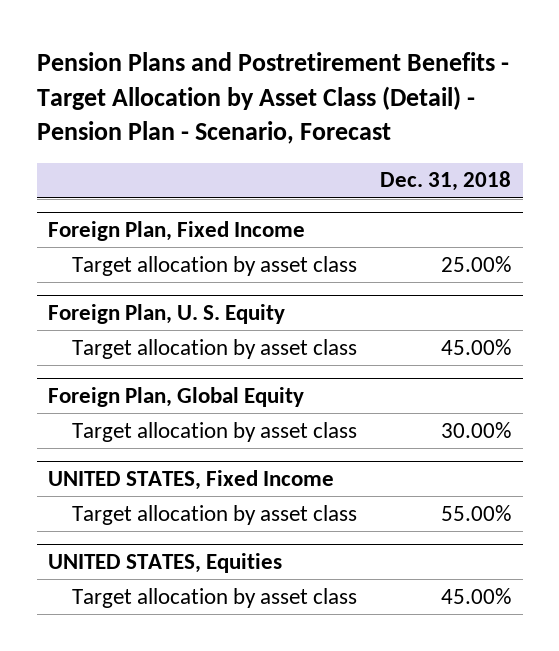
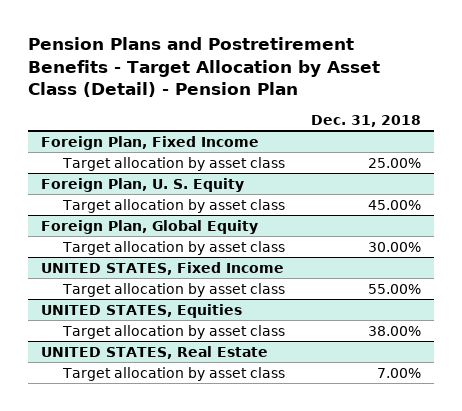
- Pension Plans and Postretirement Benefits - Target Allocation by Asset Class (Detail) - Pension Plan - Scenario, Forecast
+ Pension Plans and Postretirement Benefits - Target Allocation by Asset Class (Detail) - Pension Plan
@ UNITED STATES, Equities
- Target allocation by asset class | 45.00%
+ Target allocation by asset class | 38.00%
+ UNITED STATES, Real Estate
+ Target allocation by asset class | 7.00%

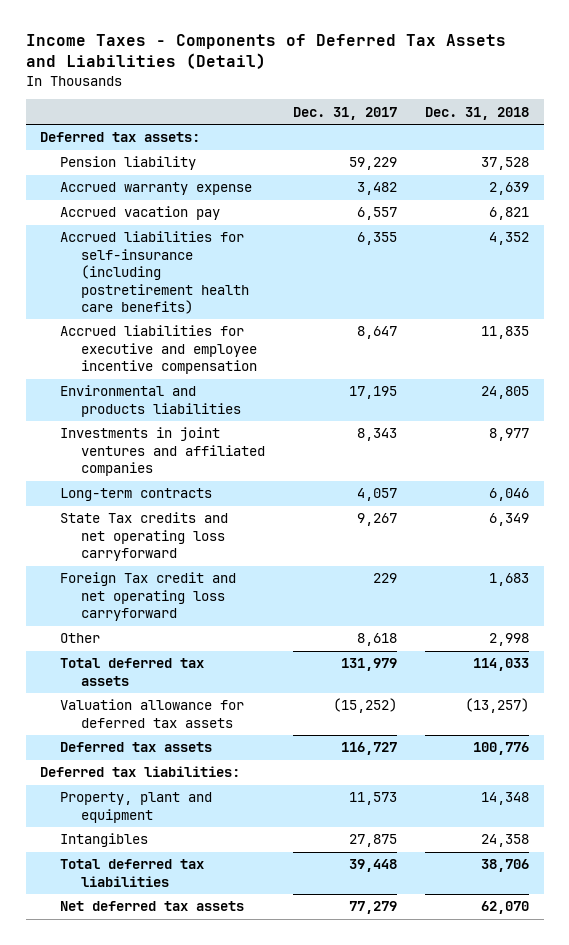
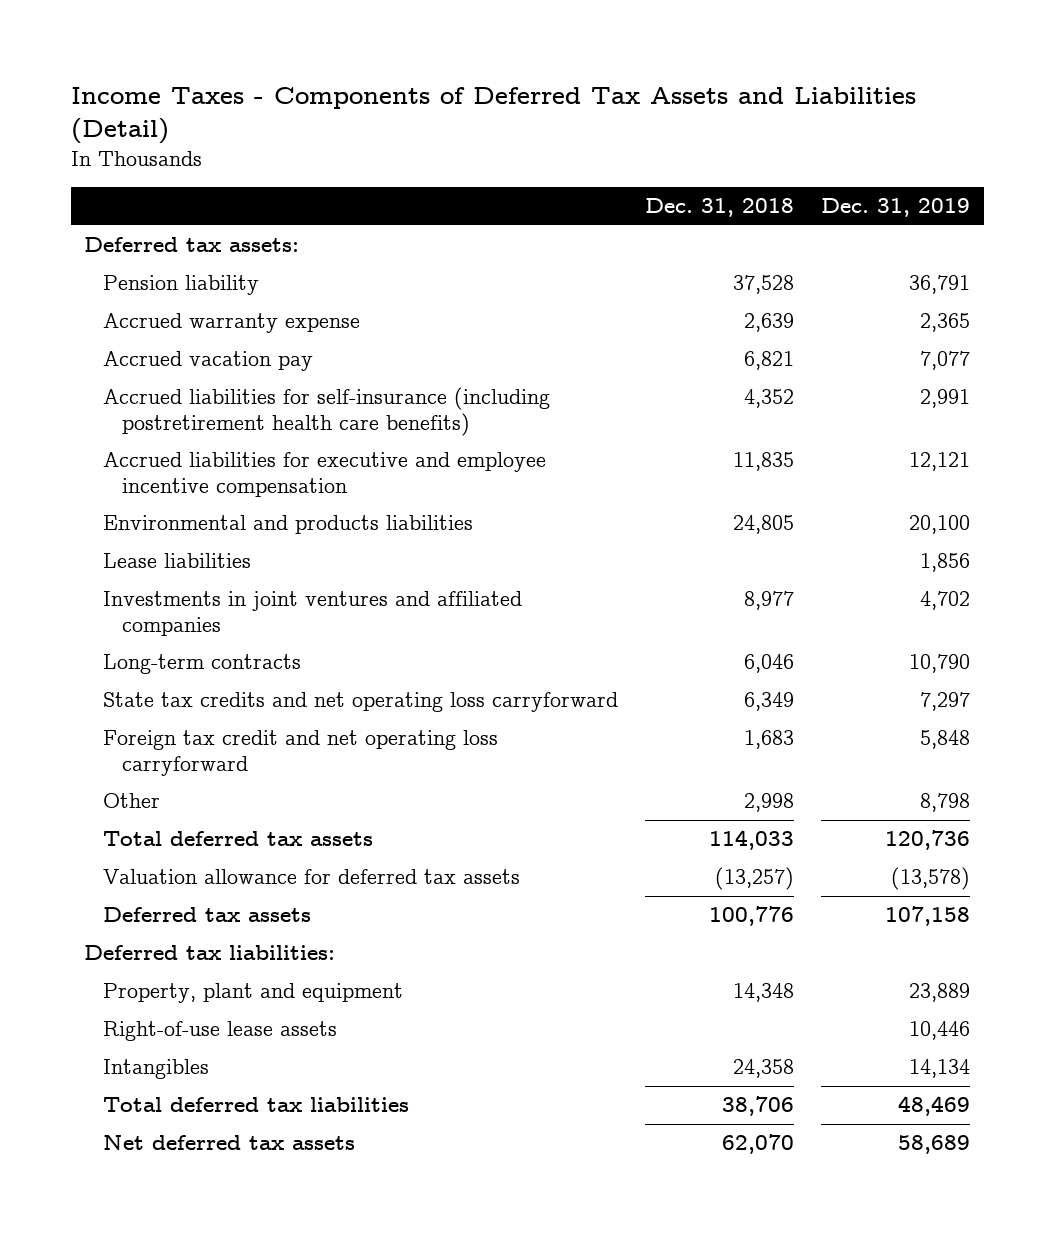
- | Dec. 31, 2017 | Dec. 31, 2018
+ | Dec. 31, 2018 | Dec. 31, 2019
+ Lease liabilities | | 1,856
- State Tax credits and net operating loss carryforward | 9,267 | 6,349
- Foreign Tax credit and net operating loss carryforward | 229 | 1,683
+ State tax credits and net operating loss carryforward | 6,349 | 7,297
+ Foreign tax credit and net operating loss carryforward | 1,683 | 5,848
+ Right-of-use lease assets | | 10,446

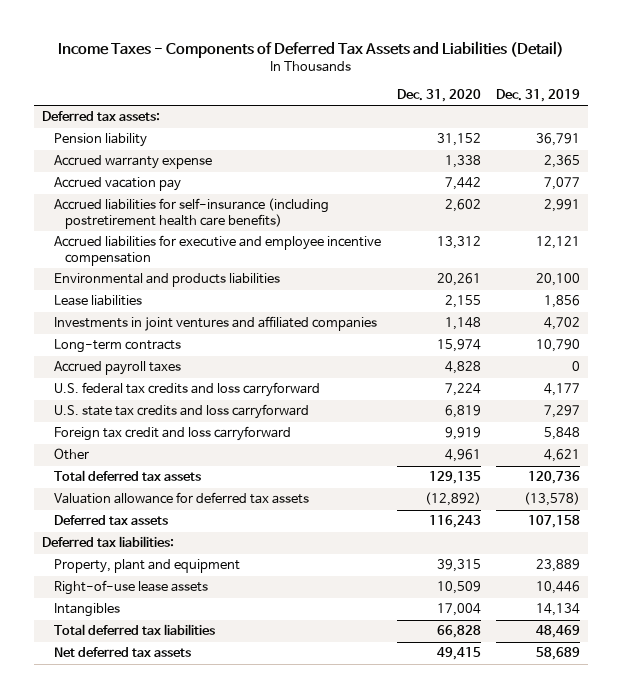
- | Dec. 31, 2018 | Dec. 31, 2019
+ | Dec. 31, 2020 | Dec. 31, 2019
- State tax credits and net operating loss carryforward | 6,349 | 7,297
- Foreign tax credit and net operating loss carryforward | 1,683 | 5,848
- Other | 2,998 | 8,798
+ Accrued payroll taxes | 4,828 | 0
+ U.S. federal tax credits and loss carryforward | 7,224 | 4,177
+ U.S. state tax credits and loss carryforward | 6,819 | 7,297
+ Foreign tax credit and loss carryforward | 9,919 | 5,848
+ Other | 4,961 | 4,621

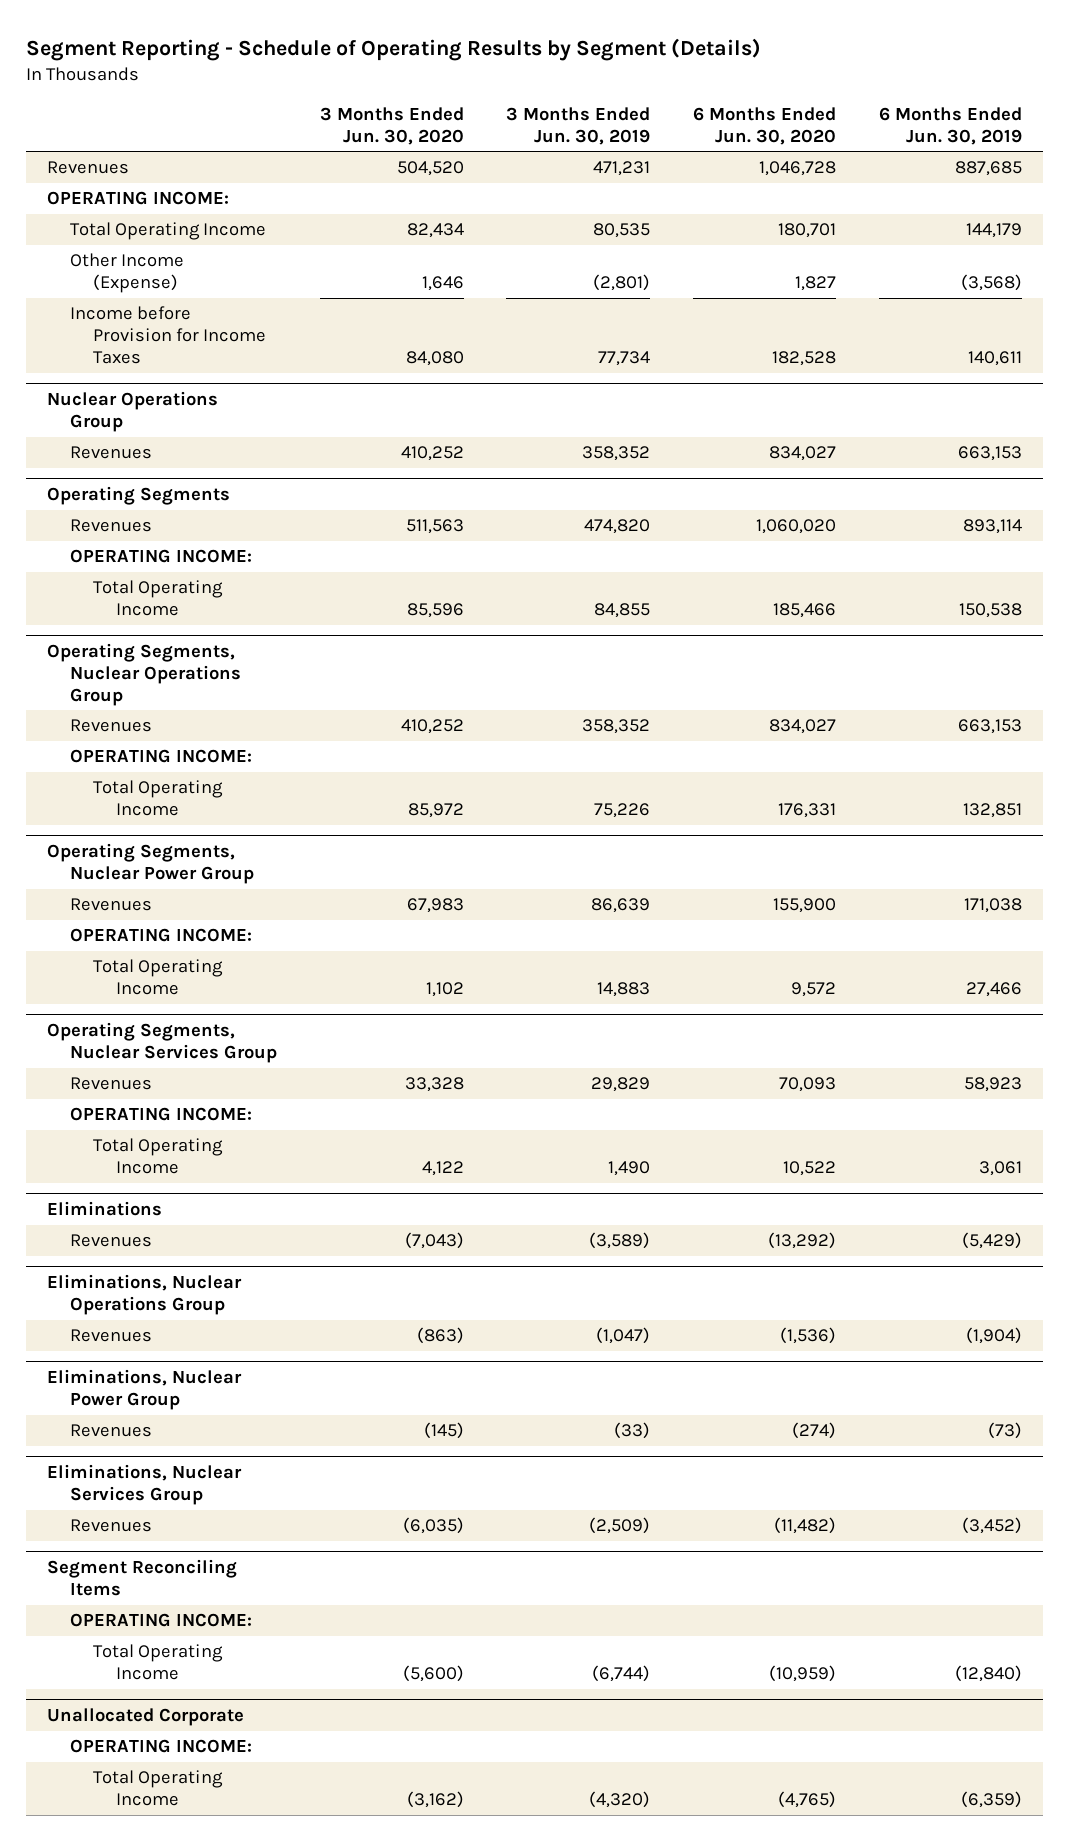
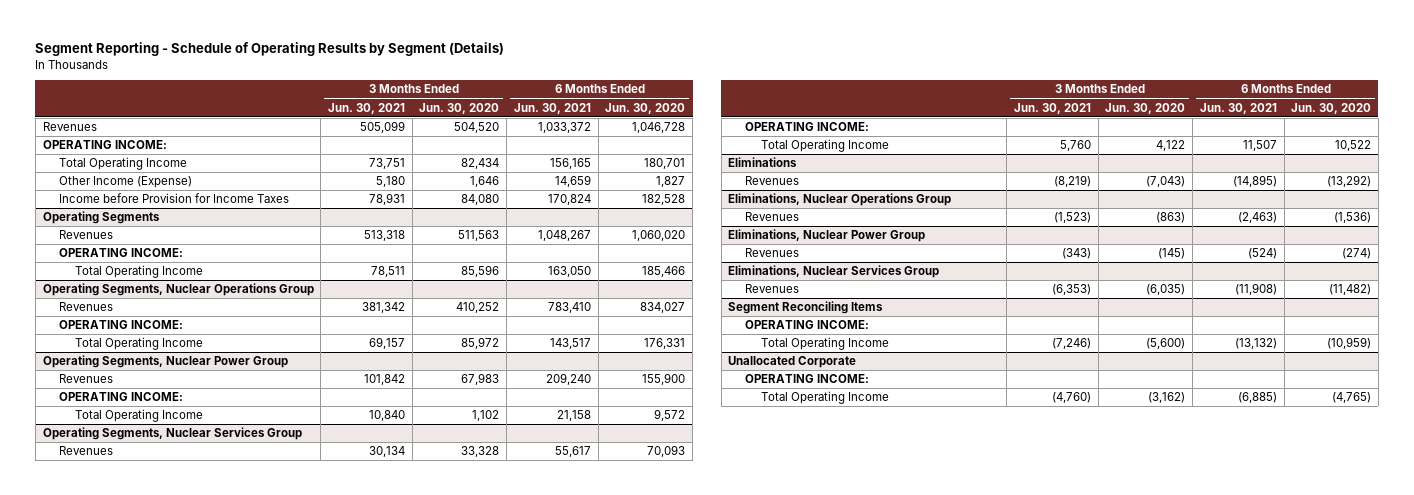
- | 3 Months Ended Jun. 30, 2020 | 3 Months Ended Jun. 30, 2019 | 6 Months Ended Jun. 30, 2020 | 6 Months Ended Jun. 30, 2019
+ | 3 Months Ended Jun. 30, 2021 | 3 Months Ended Jun. 30, 2020 | 6 Months Ended Jun. 30, 2021 | 6 Months Ended Jun. 30, 2020
- Nuclear Operations Group
- Revenues | 410,252 | 358,352 | 834,027 | 663,153

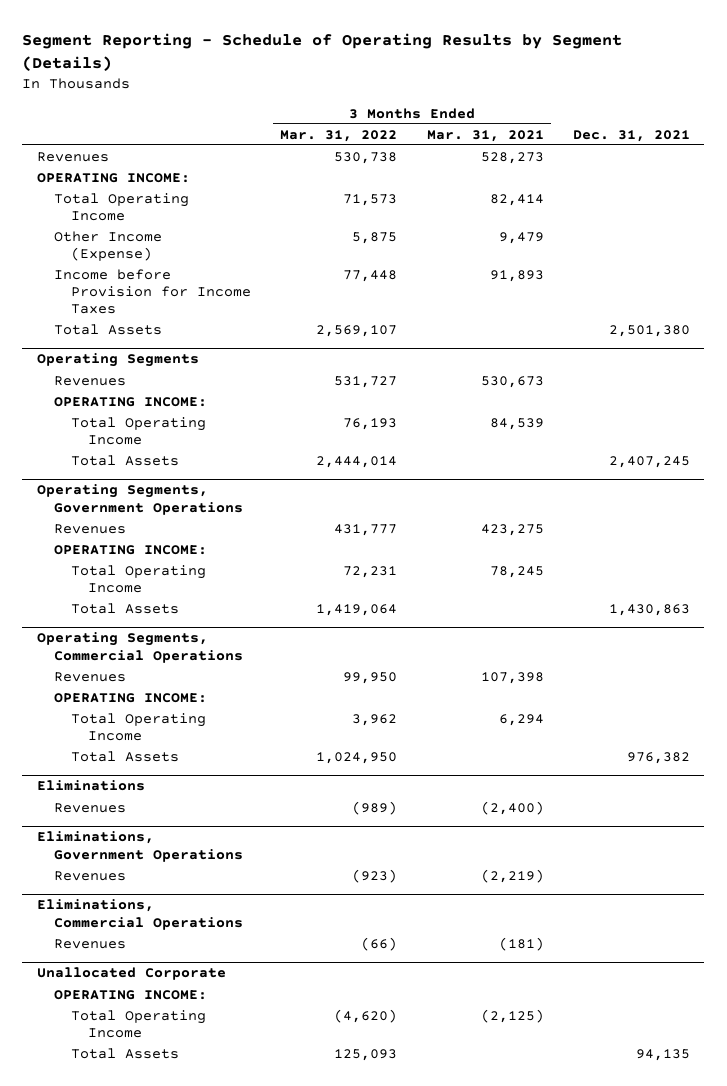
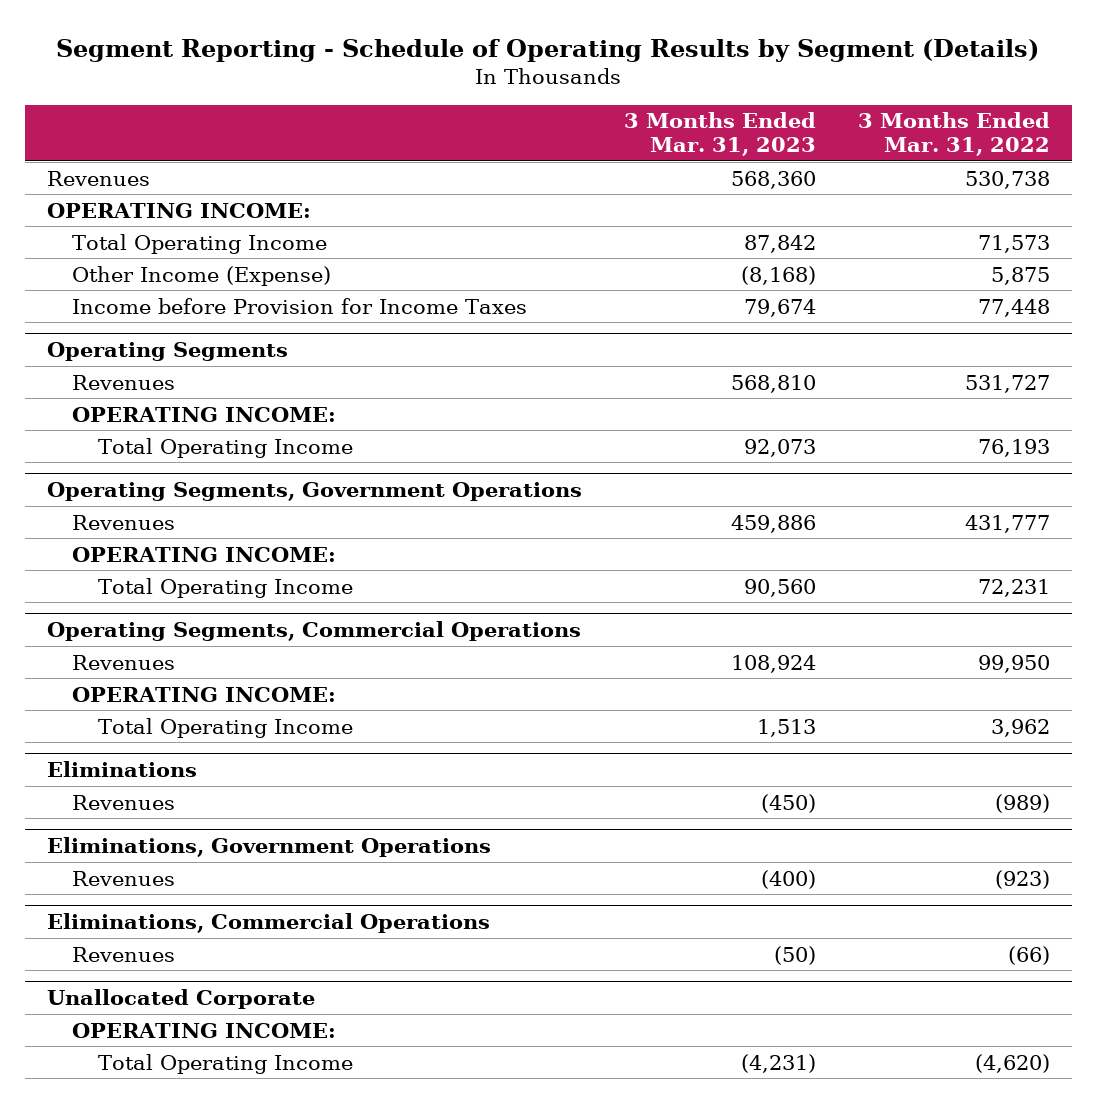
- | 3 Months Ended Mar. 31, 2022 | 3 Months Ended Mar. 31, 2021 | Dec. 31, 2021
+ | 3 Months Ended Mar. 31, 2023 | 3 Months Ended Mar. 31, 2022
- Total Assets | 2,569,107 | | 2,501,380
@ Operating Segments
- Total Assets | 2,444,014 | | 2,407,245
@ Operating Segments, Government Operations
- Total Assets | 1,419,064 | | 1,430,863
@ Operating Segments, Commercial Operations
- Total Assets | 1,024,950 | | 976,382
@ Unallocated Corporate
- Total Assets | 125,093 | | 94,135

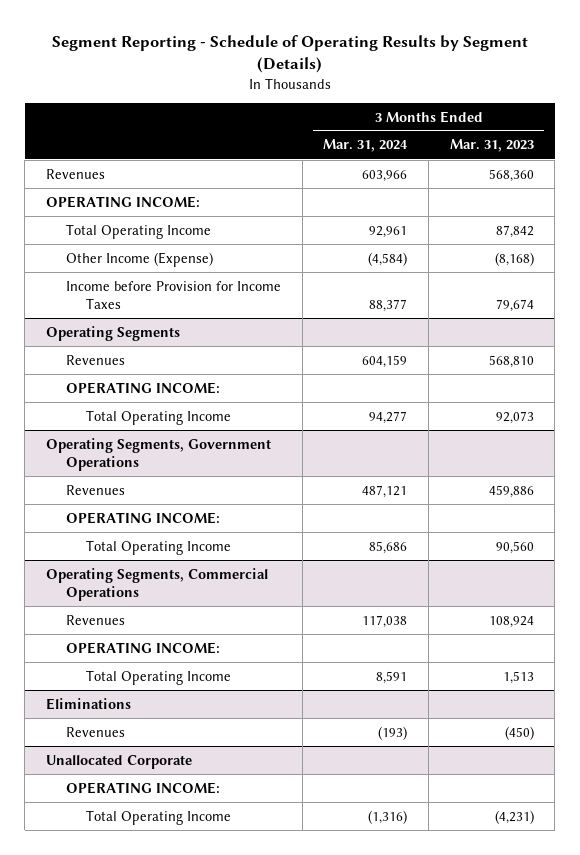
- | 3 Months Ended Mar. 31, 2023 | 3 Months Ended Mar. 31, 2022
+ | 3 Months Ended Mar. 31, 2024 | 3 Months Ended Mar. 31, 2023
- Eliminations, Government Operations
- Revenues | (400) | (923)
- Eliminations, Commercial Operations
- Revenues | (50) | (66)

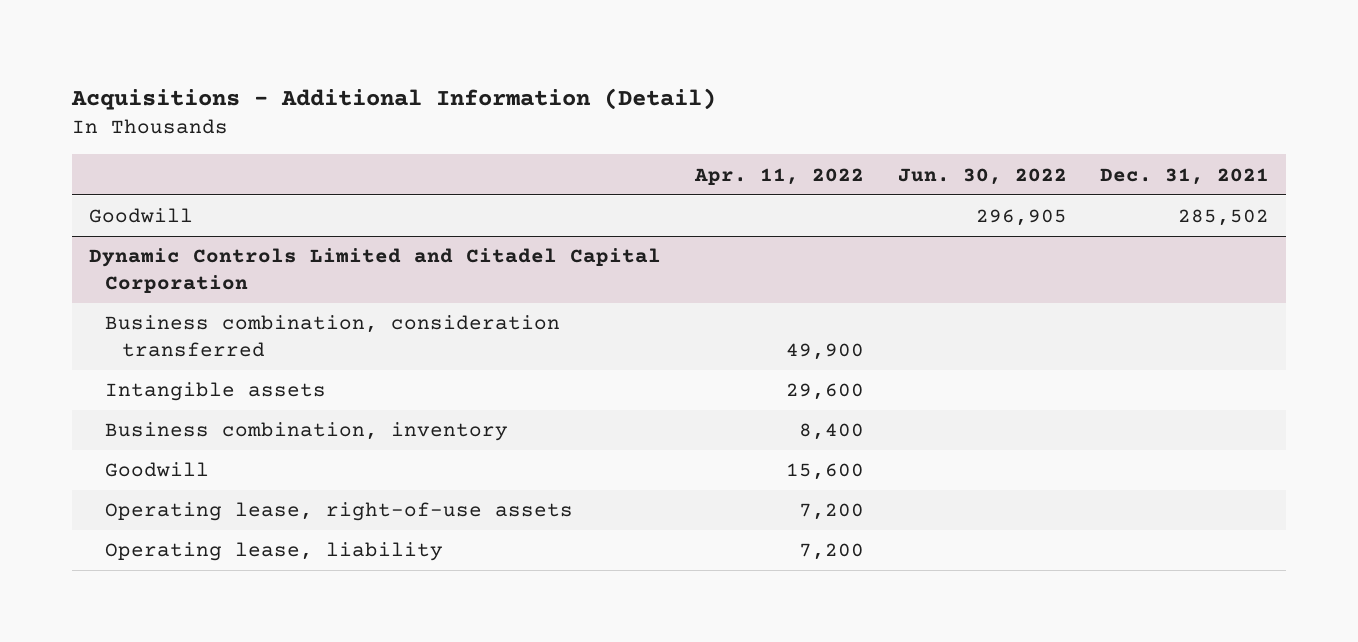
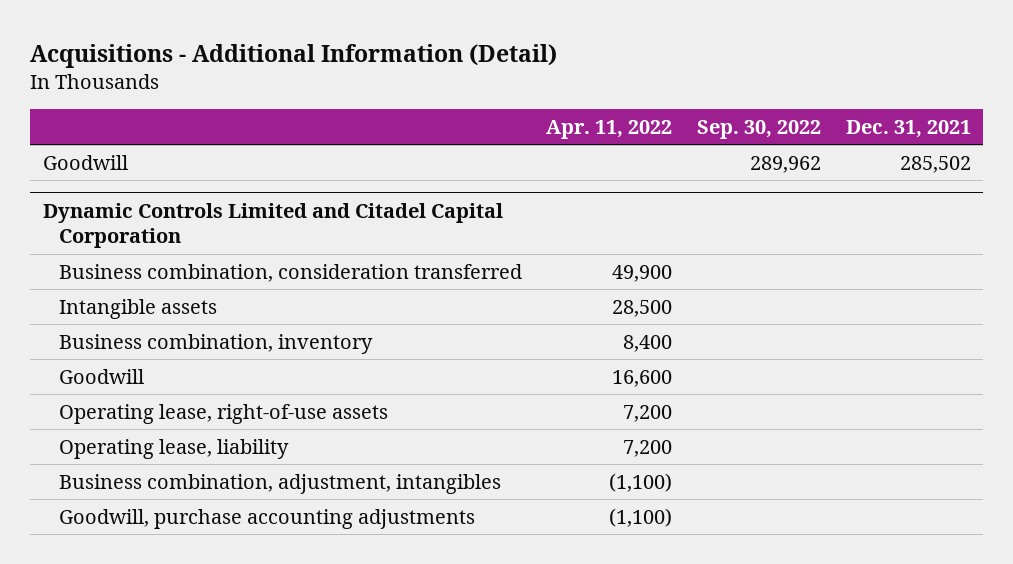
- | Apr. 11, 2022 | Jun. 30, 2022 | Dec. 31, 2021
+ | Apr. 11, 2022 | Sep. 30, 2022 | Dec. 31, 2021
@ Dynamic Controls Limited and Citadel Capital Corporation
- Intangible assets | 29,600 | |
+ Intangible assets | 28,500 | |
- Goodwill | 15,600 | |
+ Goodwill | 16,600 | |
+ Business combination, adjustment, intangibles | (1,100) | |
+ Goodwill, purchase accounting adjustments | (1,100) | |

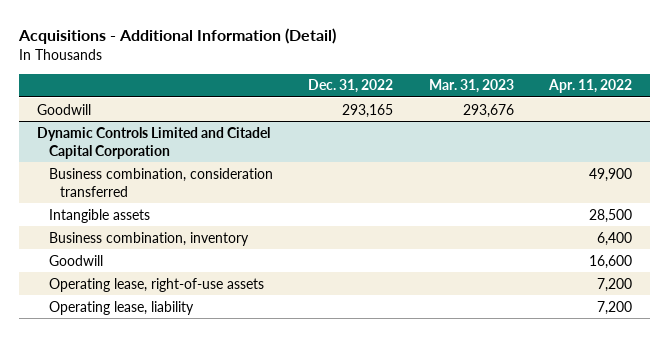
- | Apr. 11, 2022 | Sep. 30, 2022 | Dec. 31, 2021
+ | Dec. 31, 2022 | Mar. 31, 2023 | Apr. 11, 2022
@ Dynamic Controls Limited and Citadel Capital Corporation
- Business combination, inventory | 8,400 | |
+ Business combination, inventory | | | 6,400
- Business combination, adjustment, intangibles | (1,100) | |
- Goodwill, purchase accounting adjustments | (1,100) | |

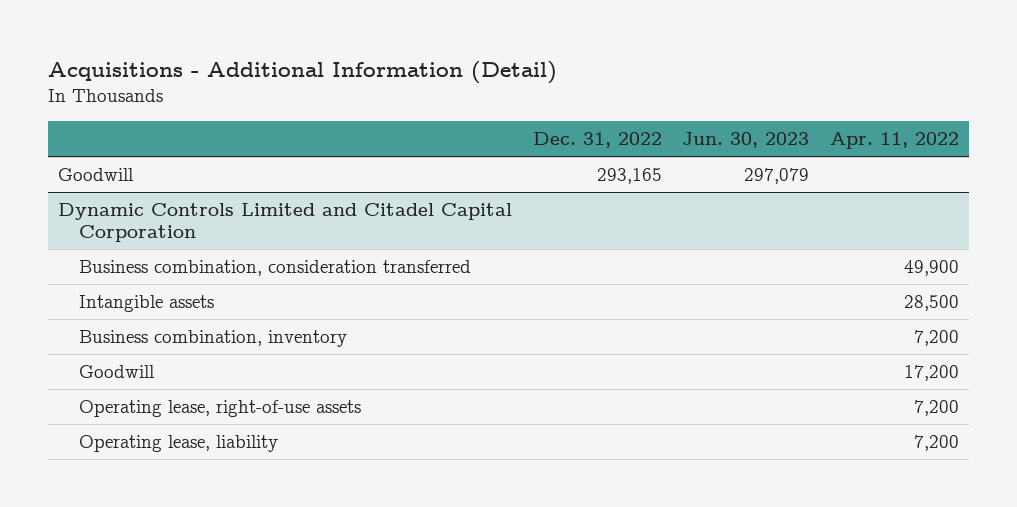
- | Dec. 31, 2022 | Mar. 31, 2023 | Apr. 11, 2022
+ | Dec. 31, 2022 | Jun. 30, 2023 | Apr. 11, 2022
@ Dynamic Controls Limited and Citadel Capital Corporation
- Business combination, inventory | | | 6,400
- Goodwill | | | 16,600
+ Business combination, inventory | | | 7,200
+ Goodwill | | | 17,200

